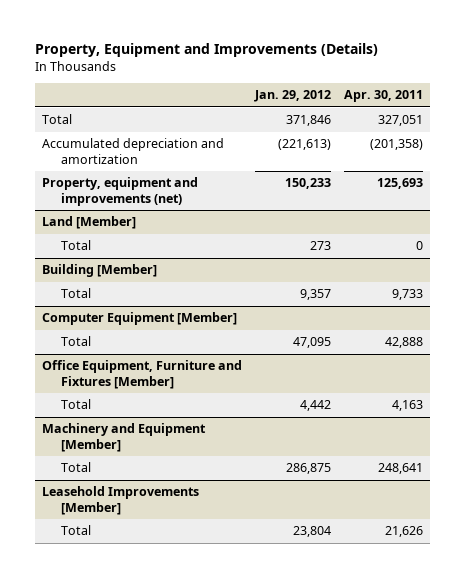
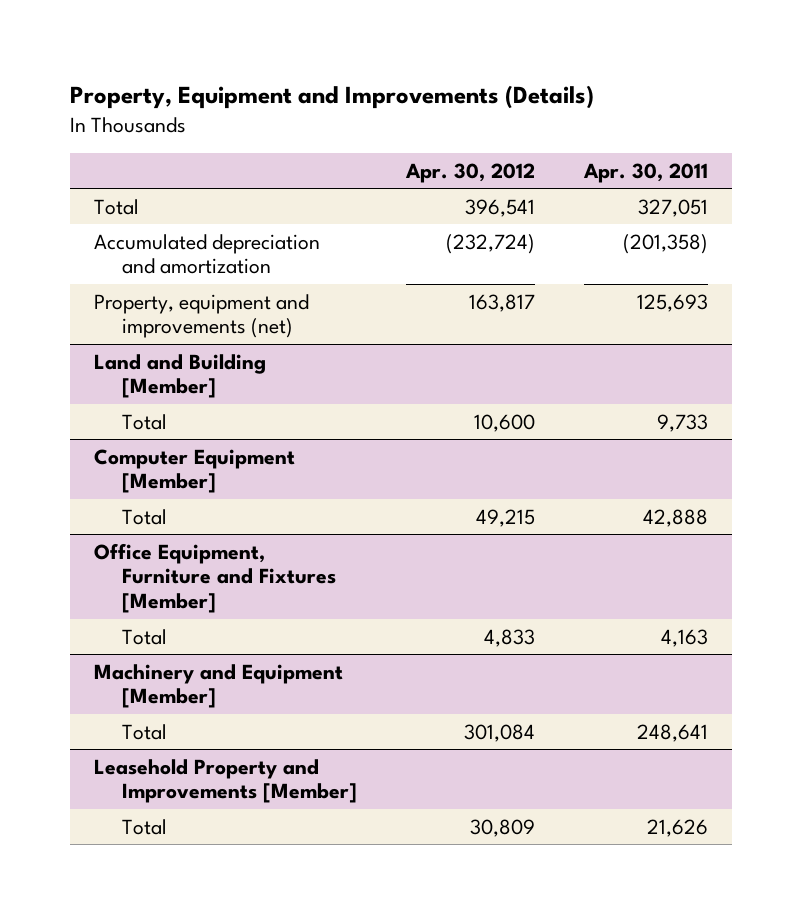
- | Jan. 29, 2012 | Apr. 30, 2011
+ | Apr. 30, 2012 | Apr. 30, 2011
- Land [Member]
- Total | 273 | 0
- Building [Member]
+ Land and Building [Member]
- Leasehold Improvements [Member]
+ Leasehold Property and Improvements [Member]

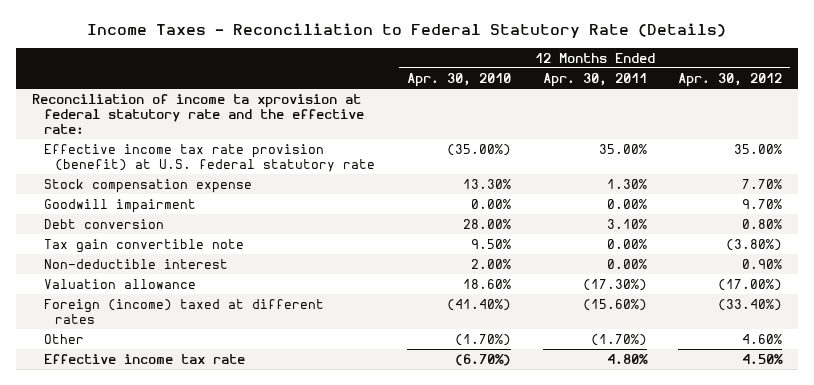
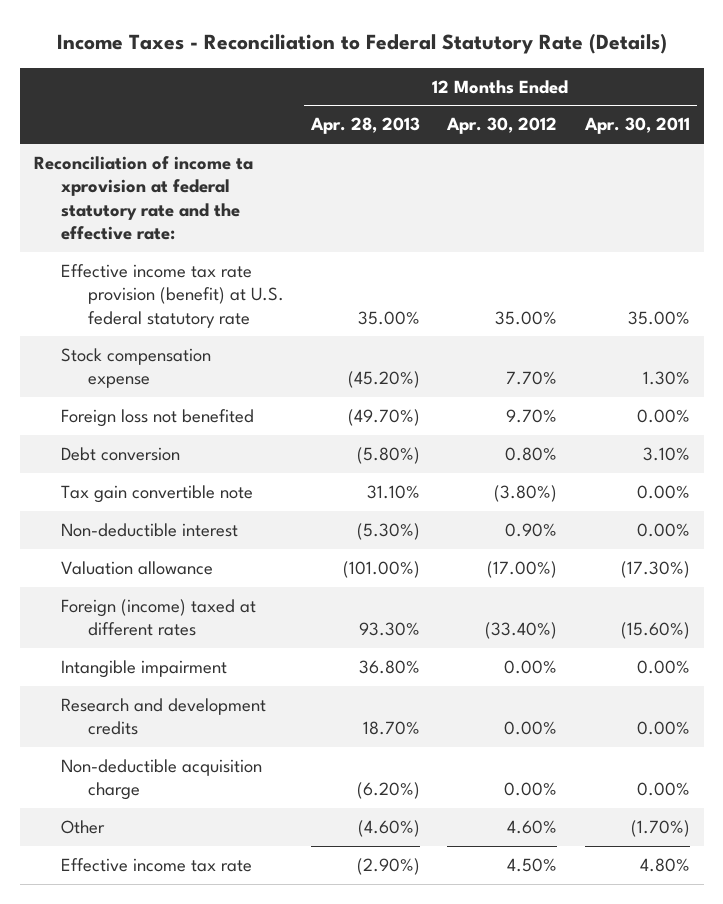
- | 12 Months Ended Apr. 30, 2010 | 12 Months Ended Apr. 30, 2011 | 12 Months Ended Apr. 30, 2012
+ | 12 Months Ended Apr. 28, 2013 | 12 Months Ended Apr. 30, 2012 | 12 Months Ended Apr. 30, 2011
- Goodwill impairment | 0.00% | 0.00% | 9.70%
+ Foreign loss not benefited | (49.70%) | 9.70% | 0.00%
+ Intangible impairment | 36.80% | 0.00% | 0.00%
+ Research and development credits | 18.70% | 0.00% | 0.00%
+ Non-deductible acquisition charge | (6.20%) | 0.00% | 0.00%

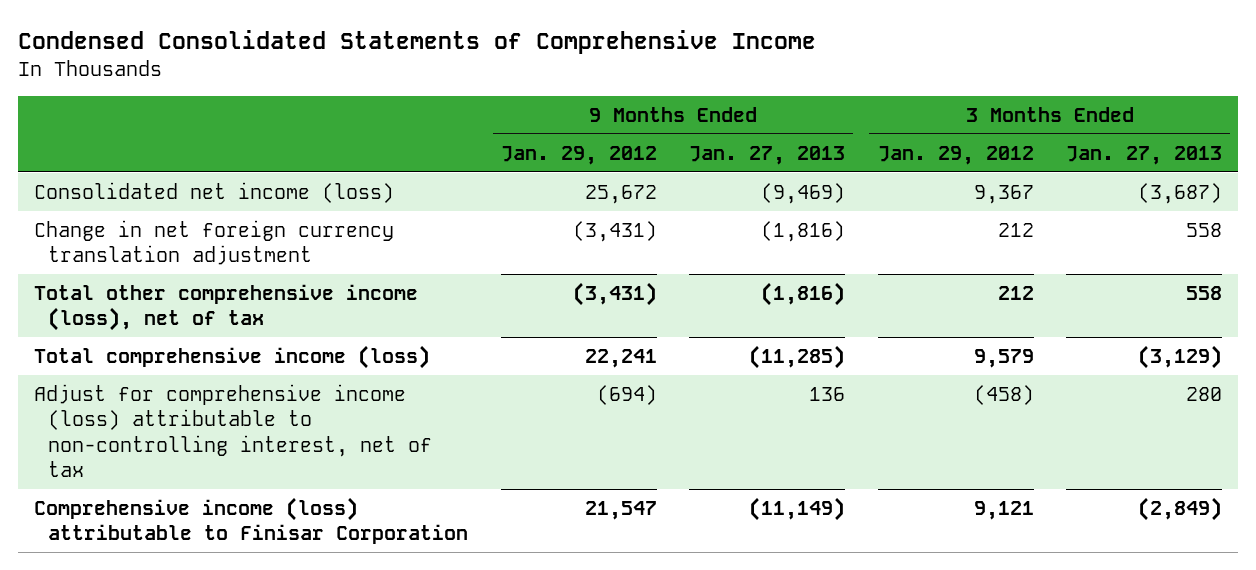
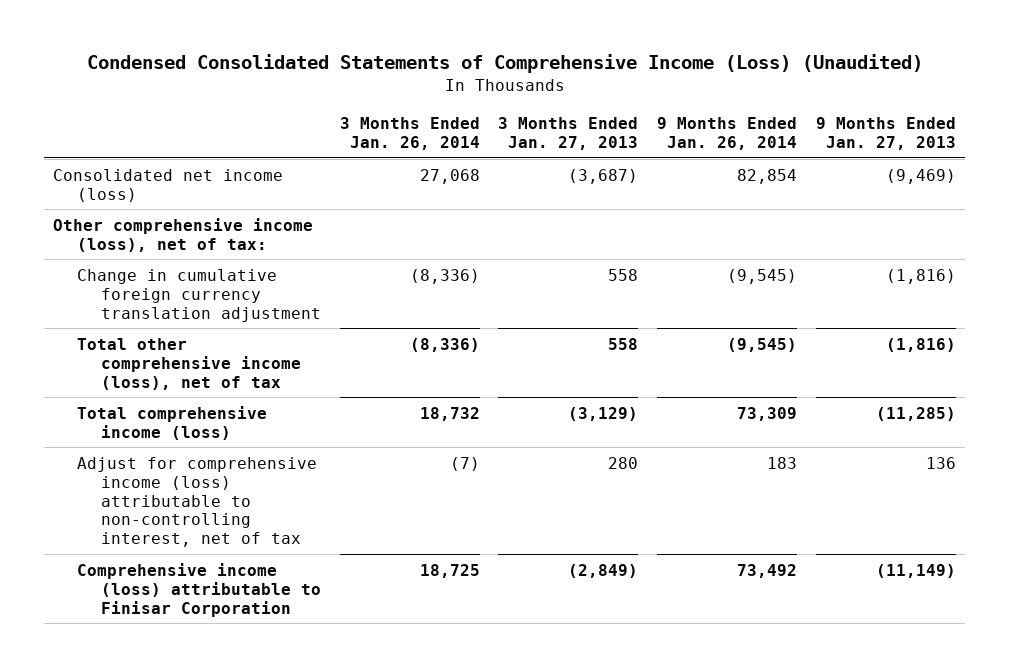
- Condensed Consolidated Statements of Comprehensive Income
+ Condensed Consolidated Statements of Comprehensive Income (Loss) (Unaudited)
- | 9 Months Ended Jan. 29, 2012 | 9 Months Ended Jan. 27, 2013 | 3 Months Ended Jan. 29, 2012 | 3 Months Ended Jan. 27, 2013
+ | 3 Months Ended Jan. 26, 2014 | 3 Months Ended Jan. 27, 2013 | 9 Months Ended Jan. 26, 2014 | 9 Months Ended Jan. 27, 2013
- Change in net foreign currency translation adjustment | (3,431) | (1,816) | 212 | 558
+ Other comprehensive income (loss), net of tax:
+ Change in cumulative foreign currency translation adjustment | (8,336) | 558 | (9,545) | (1,816)

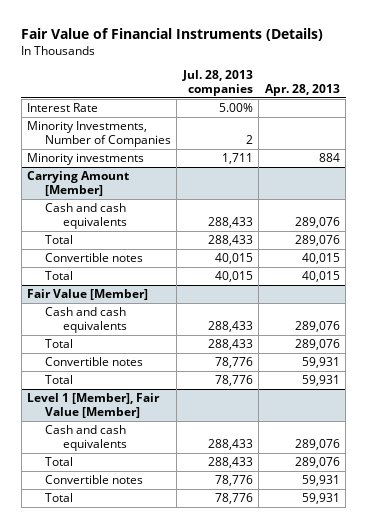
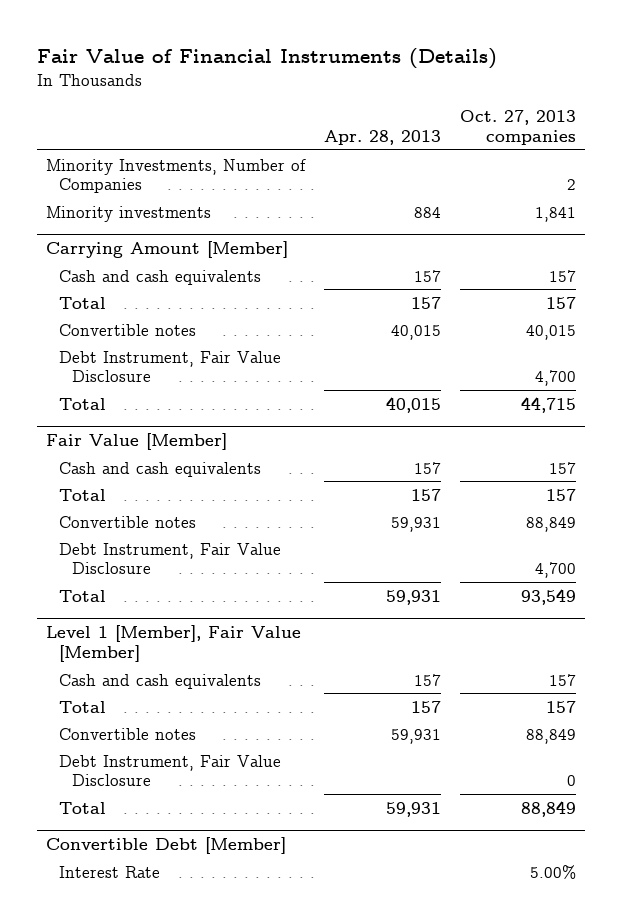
- | Jul. 28, 2013 companies | Apr. 28, 2013
+ | Apr. 28, 2013 | Oct. 27, 2013 companies
- Interest Rate | 5.00% |
@ Carrying Amount [Member]
- Cash and cash equivalents | 288,433 | 289,076
- Total | 288,433 | 289,076
+ Cash and cash equivalents | 157 | 157
+ Total | 157 | 157
+ Debt Instrument, Fair Value Disclosure | | 4,700
@ Fair Value [Member]
- Cash and cash equivalents | 288,433 | 289,076
- Total | 288,433 | 289,076
+ Cash and cash equivalents | 157 | 157
+ Total | 157 | 157
+ Debt Instrument, Fair Value Disclosure | | 4,700
@ Level 1 [Member], Fair Value [Member]
- Cash and cash equivalents | 288,433 | 289,076
- Total | 288,433 | 289,076
+ Cash and cash equivalents | 157 | 157
+ Total | 157 | 157
+ Debt Instrument, Fair Value Disclosure | | 0
+ Convertible Debt [Member]
+ Interest Rate | | 5.00%

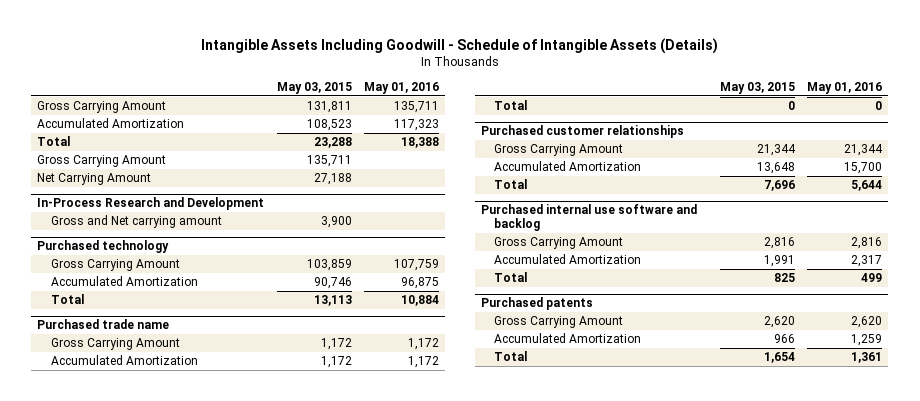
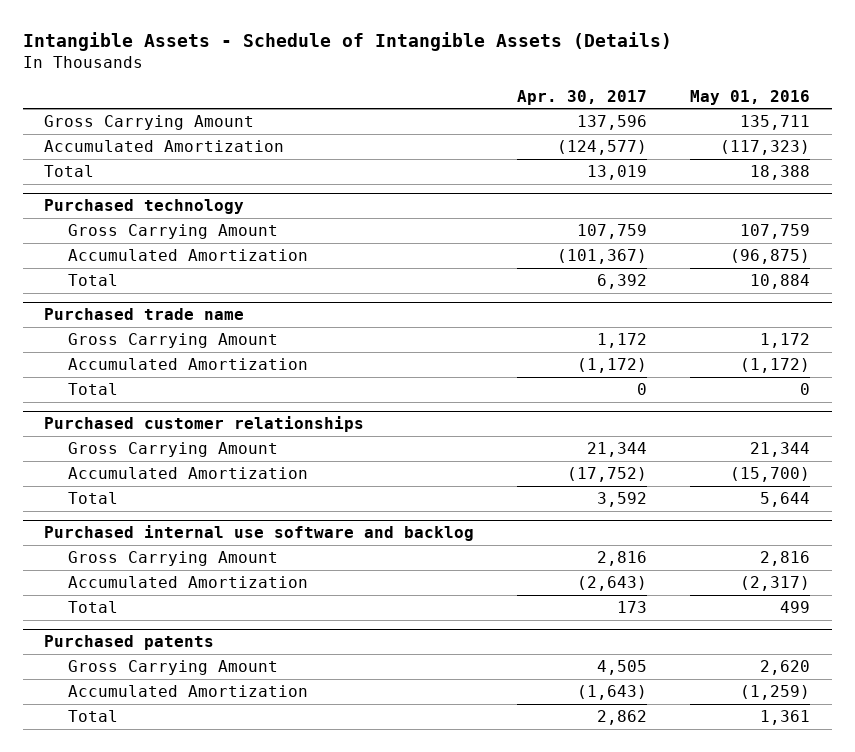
- Intangible Assets Including Goodwill - Schedule of Intangible Assets (Details)
+ Intangible Assets - Schedule of Intangible Assets (Details)
- | May 03, 2015 | May 01, 2016
+ | Apr. 30, 2017 | May 01, 2016
- Accumulated Amortization | 108,523 | 117,323
+ Accumulated Amortization | (124,577) | (117,323)
- Gross Carrying Amount | 135,711 |
- Net Carrying Amount | 27,188 |
- In-Process Research and Development
- Gross and Net carrying amount | 3,900 |
@ Purchased technology
- Accumulated Amortization | 90,746 | 96,875
+ Accumulated Amortization | (101,367) | (96,875)
@ Purchased trade name
- Accumulated Amortization | 1,172 | 1,172
+ Accumulated Amortization | (1,172) | (1,172)
@ Purchased customer relationships
- Accumulated Amortization | 13,648 | 15,700
+ Accumulated Amortization | (17,752) | (15,700)
@ Purchased internal use software and backlog
- Accumulated Amortization | 1,991 | 2,317
+ Accumulated Amortization | (2,643) | (2,317)
@ Purchased patents
- Accumulated Amortization | 966 | 1,259
+ Accumulated Amortization | (1,643) | (1,259)

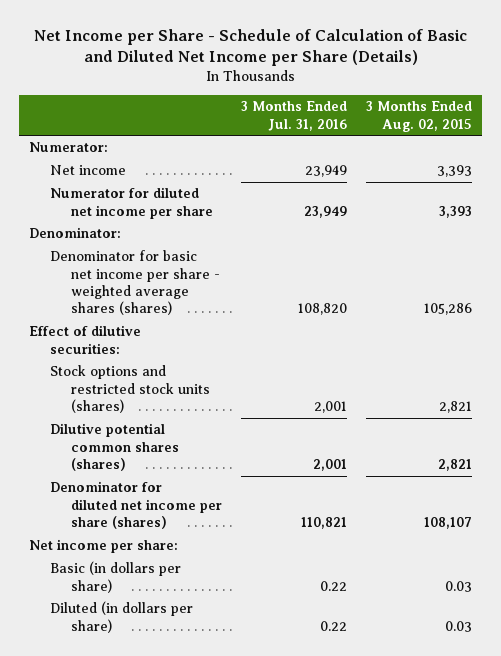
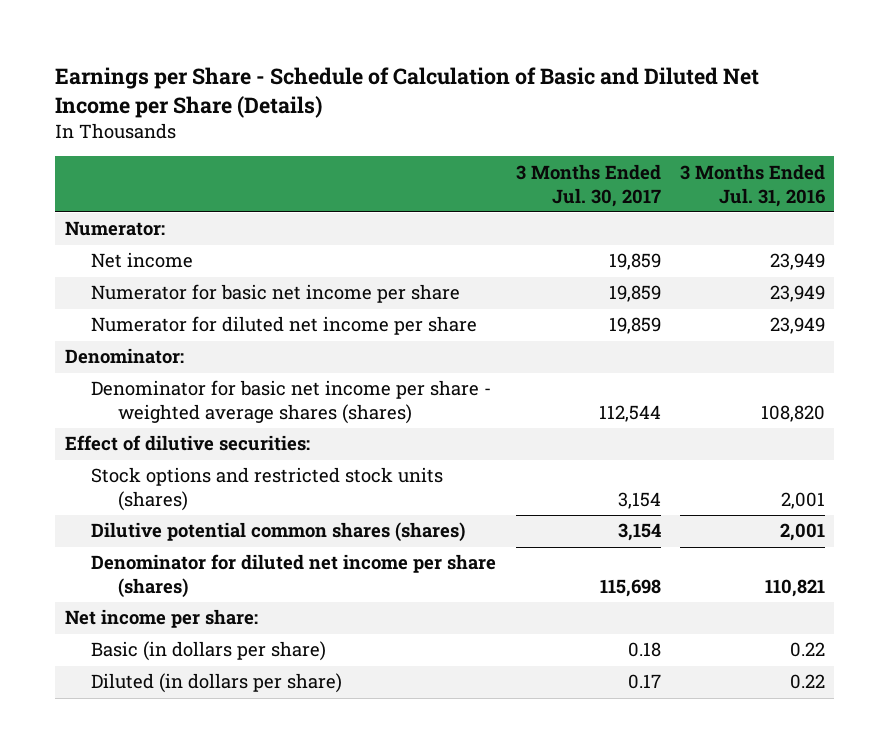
- Net Income per Share - Schedule of Calculation of Basic and Diluted Net Income per Share (Details)
+ Earnings per Share - Schedule of Calculation of Basic and Diluted Net Income per Share (Details)
- | 3 Months Ended Jul. 31, 2016 | 3 Months Ended Aug. 02, 2015
+ | 3 Months Ended Jul. 30, 2017 | 3 Months Ended Jul. 31, 2016
+ Numerator for basic net income per share | 19,859 | 23,949

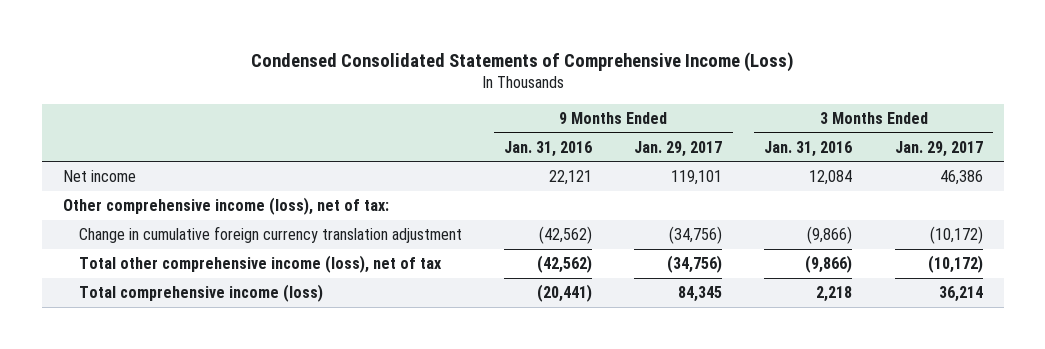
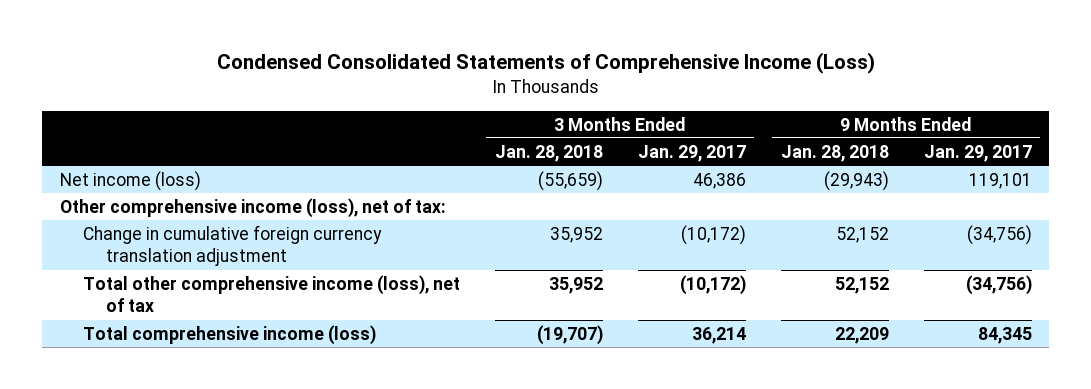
- | 9 Months Ended Jan. 31, 2016 | 9 Months Ended Jan. 29, 2017 | 3 Months Ended Jan. 31, 2016 | 3 Months Ended Jan. 29, 2017
+ | 3 Months Ended Jan. 28, 2018 | 3 Months Ended Jan. 29, 2017 | 9 Months Ended Jan. 28, 2018 | 9 Months Ended Jan. 29, 2017
- Net income | 22,121 | 119,101 | 12,084 | 46,386
+ Net income (loss) | (55,659) | 46,386 | (29,943) | 119,101

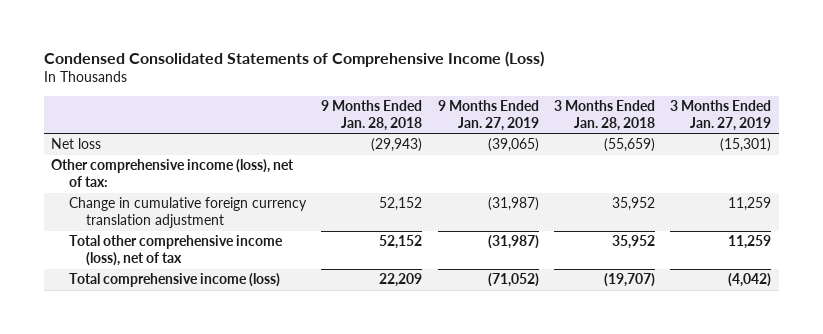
- | 3 Months Ended Jan. 28, 2018 | 3 Months Ended Jan. 29, 2017 | 9 Months Ended Jan. 28, 2018 | 9 Months Ended Jan. 29, 2017
+ | 9 Months Ended Jan. 28, 2018 | 9 Months Ended Jan. 27, 2019 | 3 Months Ended Jan. 28, 2018 | 3 Months Ended Jan. 27, 2019
- Net income (loss) | (55,659) | 46,386 | (29,943) | 119,101
+ Net loss | (29,943) | (39,065) | (55,659) | (15,301)

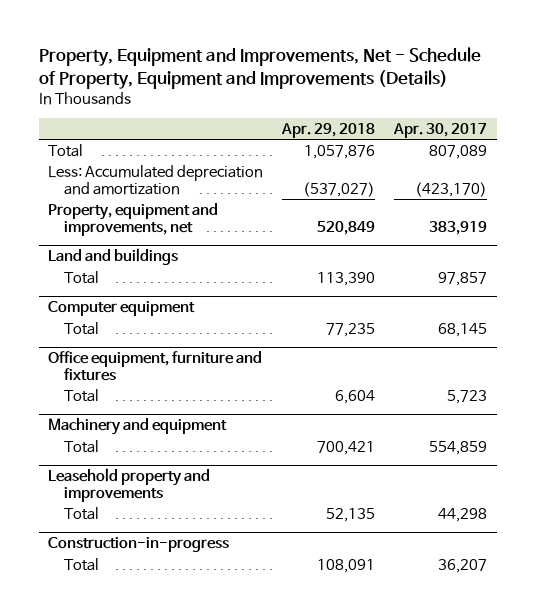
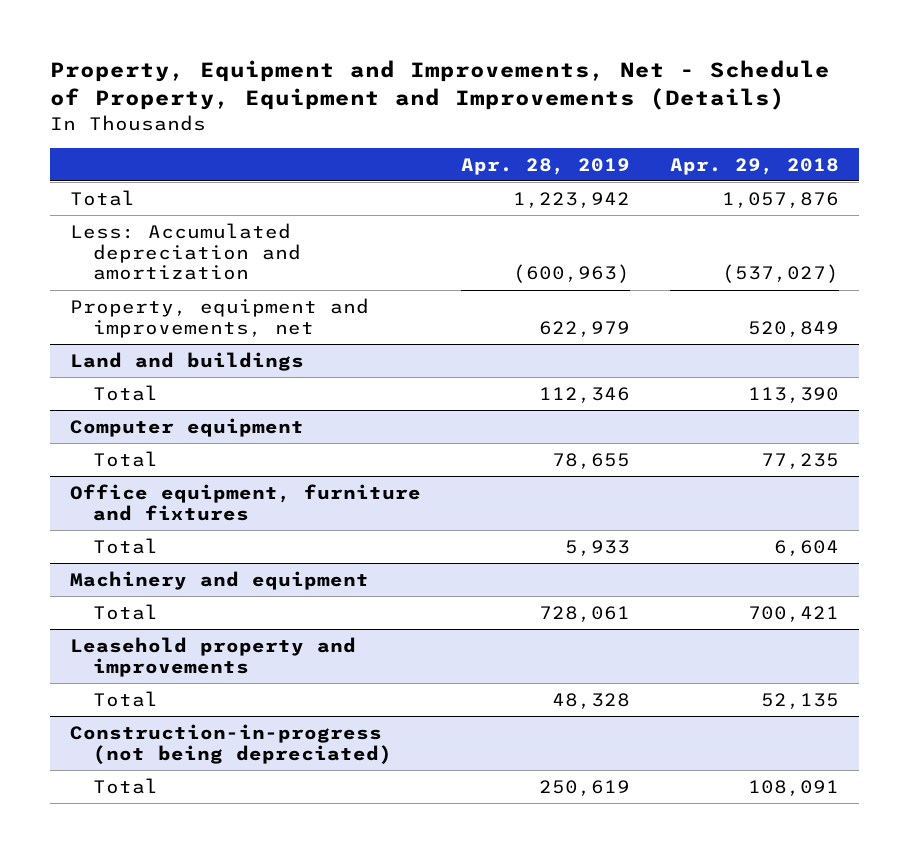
- | Apr. 29, 2018 | Apr. 30, 2017
+ | Apr. 28, 2019 | Apr. 29, 2018
- Construction-in-progress
+ Construction-in-progress (not being depreciated)

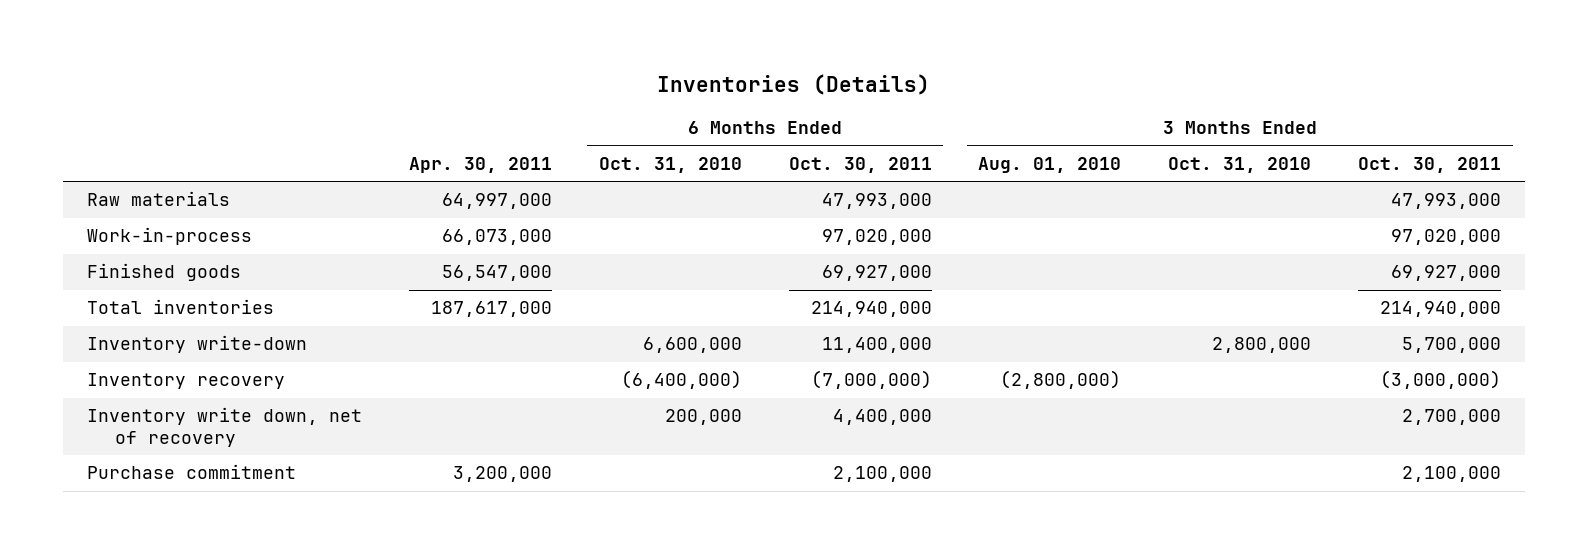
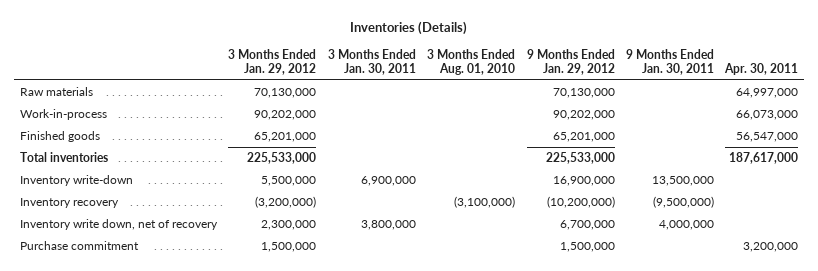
- | Apr. 30, 2011 | 6 Months Ended Oct. 31, 2010 | 6 Months Ended Oct. 30, 2011 | 3 Months Ended Aug. 01, 2010 | 3 Months Ended Oct. 31, 2010 | 3 Months Ended Oct. 30, 2011
+ | 3 Months Ended Jan. 29, 2012 | 3 Months Ended Jan. 30, 2011 | 3 Months Ended Aug. 01, 2010 | 9 Months Ended Jan. 29, 2012 | 9 Months Ended Jan. 30, 2011 | Apr. 30, 2011
- Inventory recovery | | (6,400,000) | (7,000,000) | (2,800,000) | | (3,000,000)
+ Inventory recovery | (3,200,000) | | (3,100,000) | (10,200,000) | (9,500,000) |

